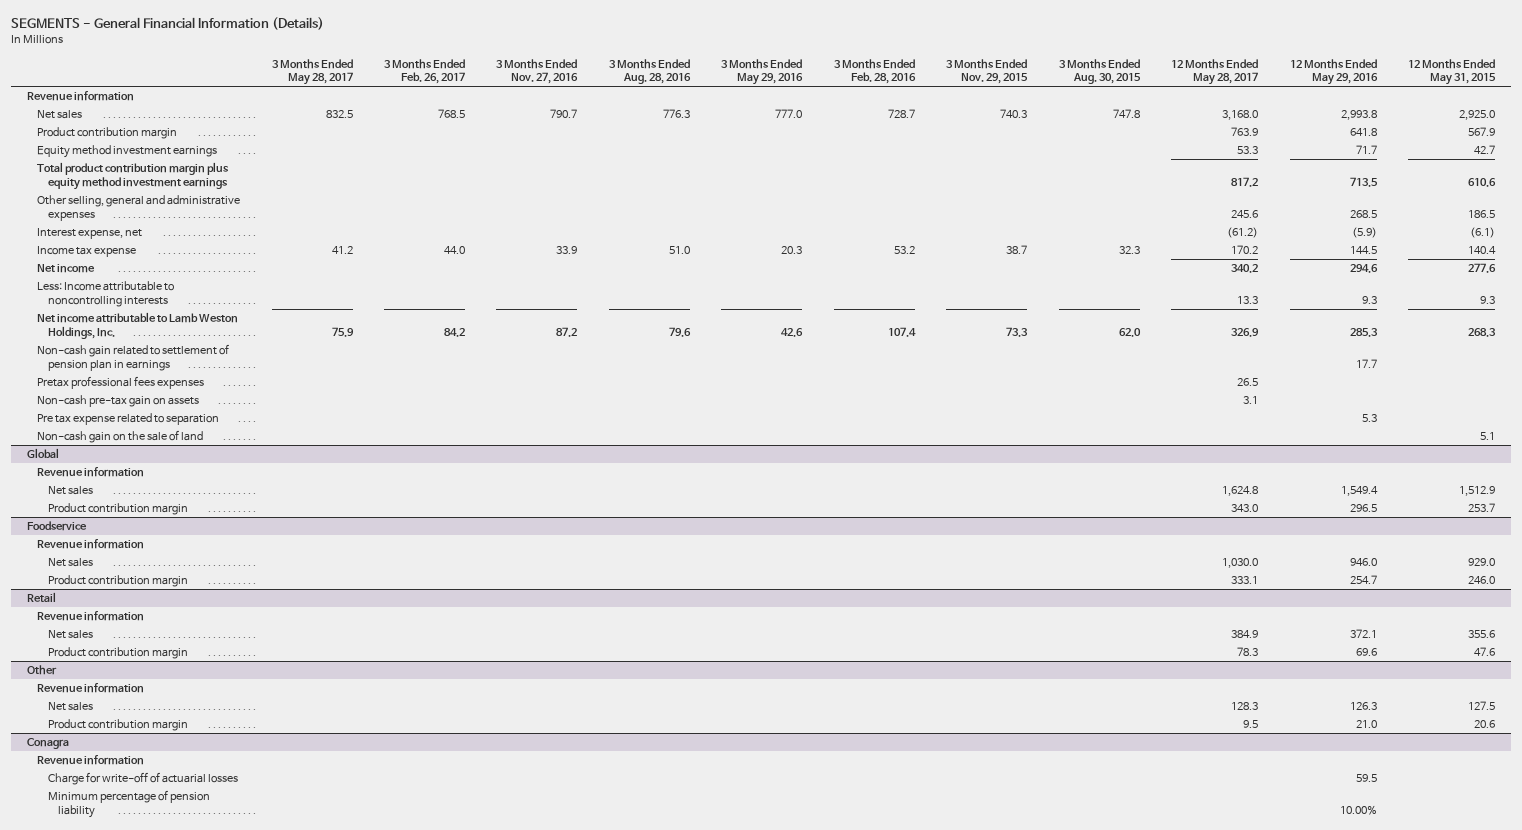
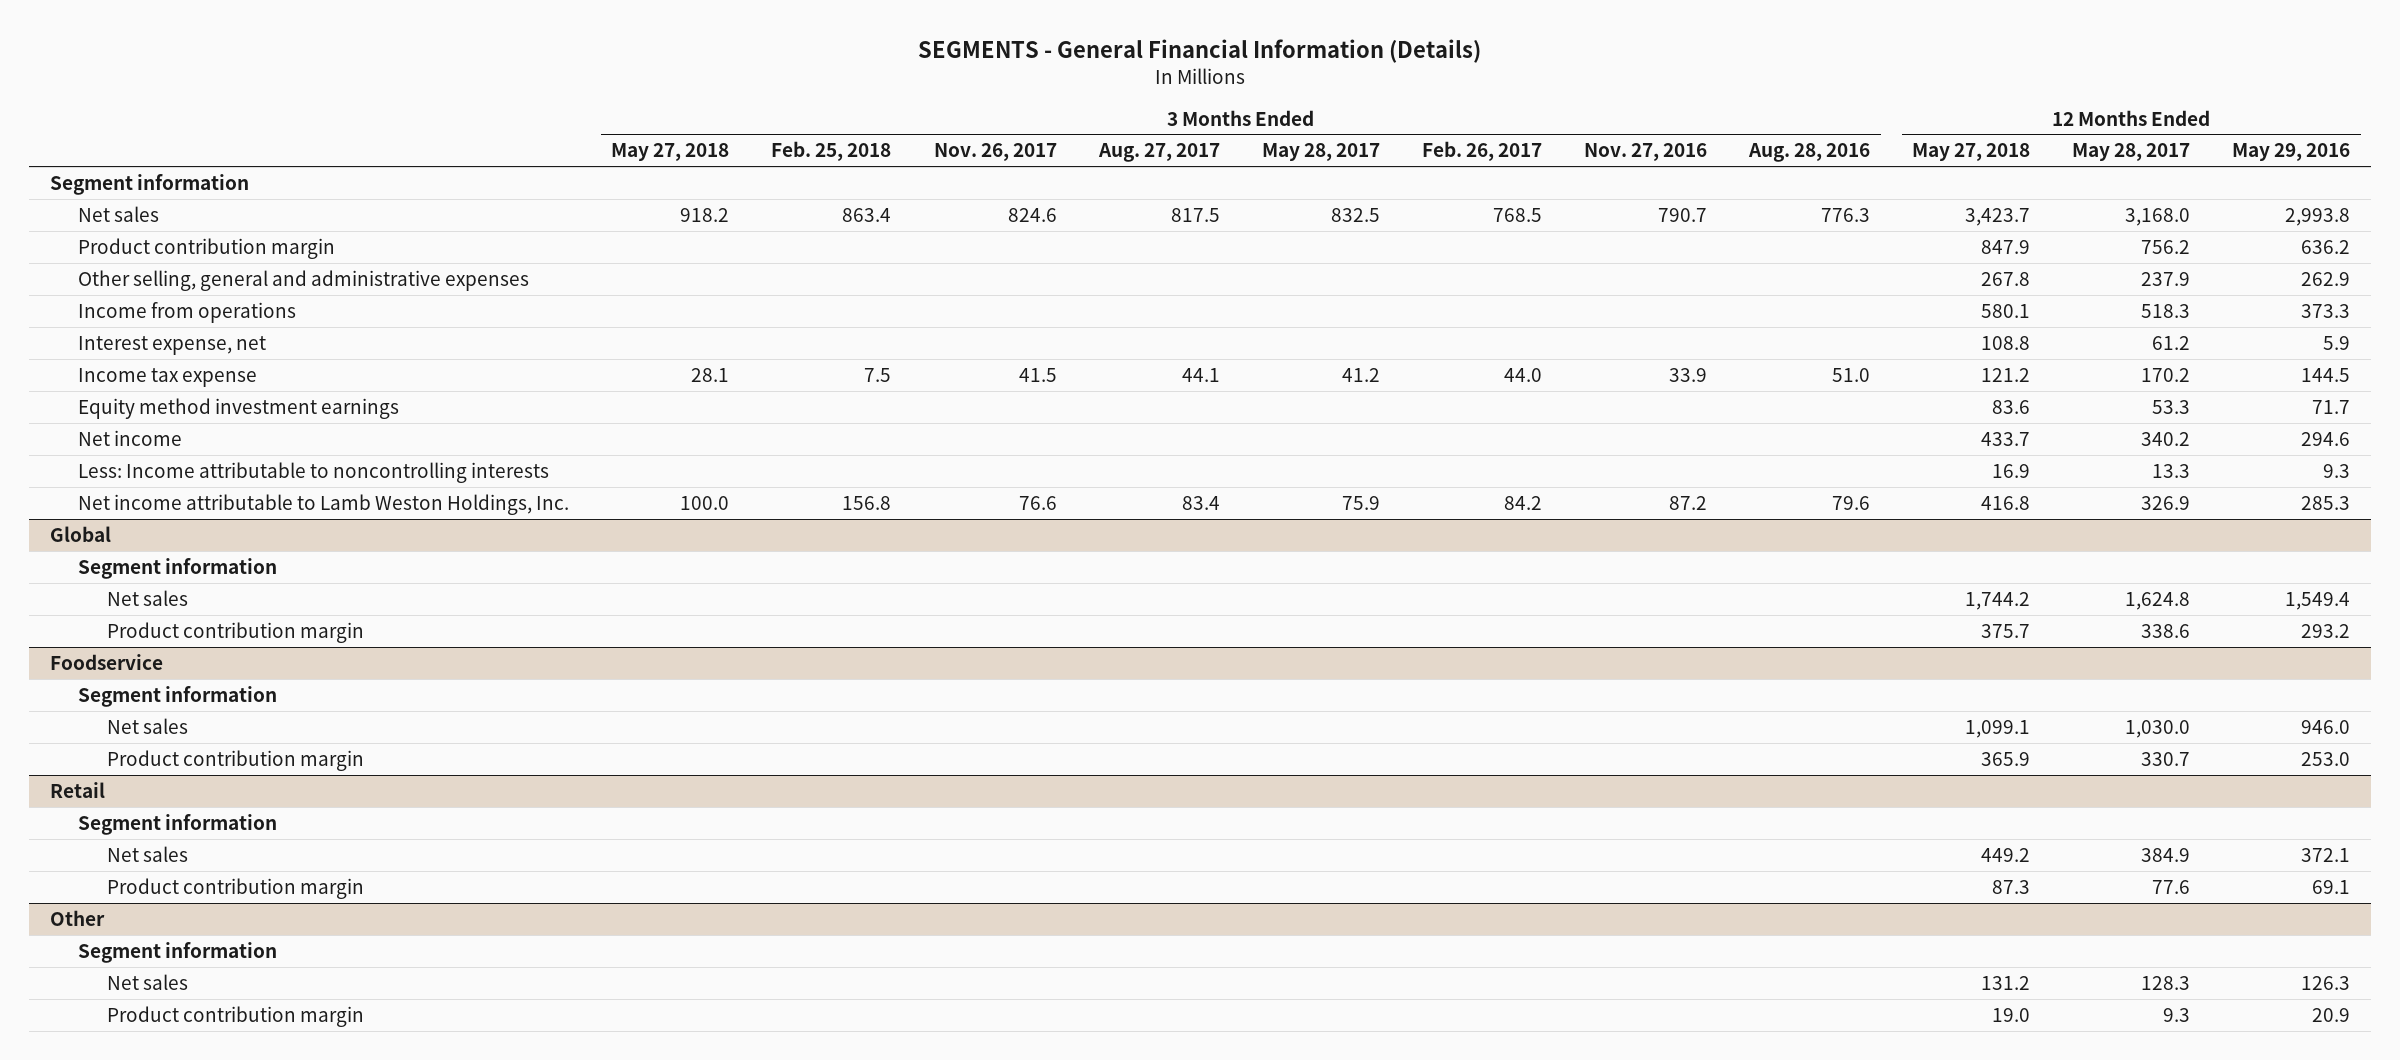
- | 3 Months Ended May 28, 2017 | 3 Months Ended Feb. 26, 2017 | 3 Months Ended Nov. 27, 2016 | 3 Months Ended Aug. 28, 2016 | 3 Months Ended May 29, 2016 | 3 Months Ended Feb. 28, 2016 | 3 Months Ended Nov. 29, 2015 | 3 Months Ended Aug. 30, 2015 | 12 Months Ended May 28, 2017 | 12 Months Ended May 29, 2016 | 12 Months Ended May 31, 2015
+ | 3 Months Ended May 27, 2018 | 3 Months Ended Feb. 25, 2018 | 3 Months Ended Nov. 26, 2017 | 3 Months Ended Aug. 27, 2017 | 3 Months Ended May 28, 2017 | 3 Months Ended Feb. 26, 2017 | 3 Months Ended Nov. 27, 2016 | 3 Months Ended Aug. 28, 2016 | 12 Months Ended May 27, 2018 | 12 Months Ended May 28, 2017 | 12 Months Ended May 29, 2016
- Revenue information
+ Segment information
- Product contribution margin | | | | | | | | | 763.9 | 641.8 | 567.9
- Total product contribution margin plus equity method investment earnings | | | | | | | | | 817.2 | 713.5 | 610.6
- Other selling, general and administrative expenses | | | | | | | | | 245.6 | 268.5 | 186.5
- Interest expense, net | | | | | | | | | (61.2) | (5.9) | (6.1)
+ Product contribution margin | | | | | | | | | 847.9 | 756.2 | 636.2
+ Other selling, general and administrative expenses | | | | | | | | | 267.8 | 237.9 | 262.9
+ Income from operations | | | | | | | | | 580.1 | 518.3 | 373.3
+ Interest expense, net | | | | | | | | | 108.8 | 61.2 | 5.9
moved down: Equity method investment earnings | | | | | | | | | 83.6 | 53.3 | 71.7
- Non-cash gain related to settlement of pension plan in earnings | | | | | | | | | | 17.7 |
- Pretax professional fees expenses | | | | | | | | | 26.5 | |
- Non-cash pre-tax gain on assets | | | | | | | | | 3.1 | |
- Pre tax expense related to separation | | | | | | | | | | 5.3 |
- Non-cash gain on the sale of land | | | | | | | | | | | 5.1
@ Global
- Revenue information
+ Segment information
- Product contribution margin | | | | | | | | | 343.0 | 296.5 | 253.7
+ Product contribution margin | | | | | | | | | 375.7 | 338.6 | 293.2
@ Foodservice
- Revenue information
+ Segment information
- Product contribution margin | | | | | | | | | 333.1 | 254.7 | 246.0
+ Product contribution margin | | | | | | | | | 365.9 | 330.7 | 253.0
@ Retail
- Revenue information
+ Segment information
- Product contribution margin | | | | | | | | | 78.3 | 69.6 | 47.6
+ Product contribution margin | | | | | | | | | 87.3 | 77.6 | 69.1
@ Other
- Revenue information
+ Segment information
- Product contribution margin | | | | | | | | | 9.5 | 21.0 | 20.6
- Conagra
- Revenue information
- Charge for write-off of actuarial losses | | | | | | | | | | 59.5 |
- Minimum percentage of pension liability | | | | | | | | | | 10.00% |
@ Other
+ Product contribution margin | | | | | | | | | 19.0 | 9.3 | 20.9

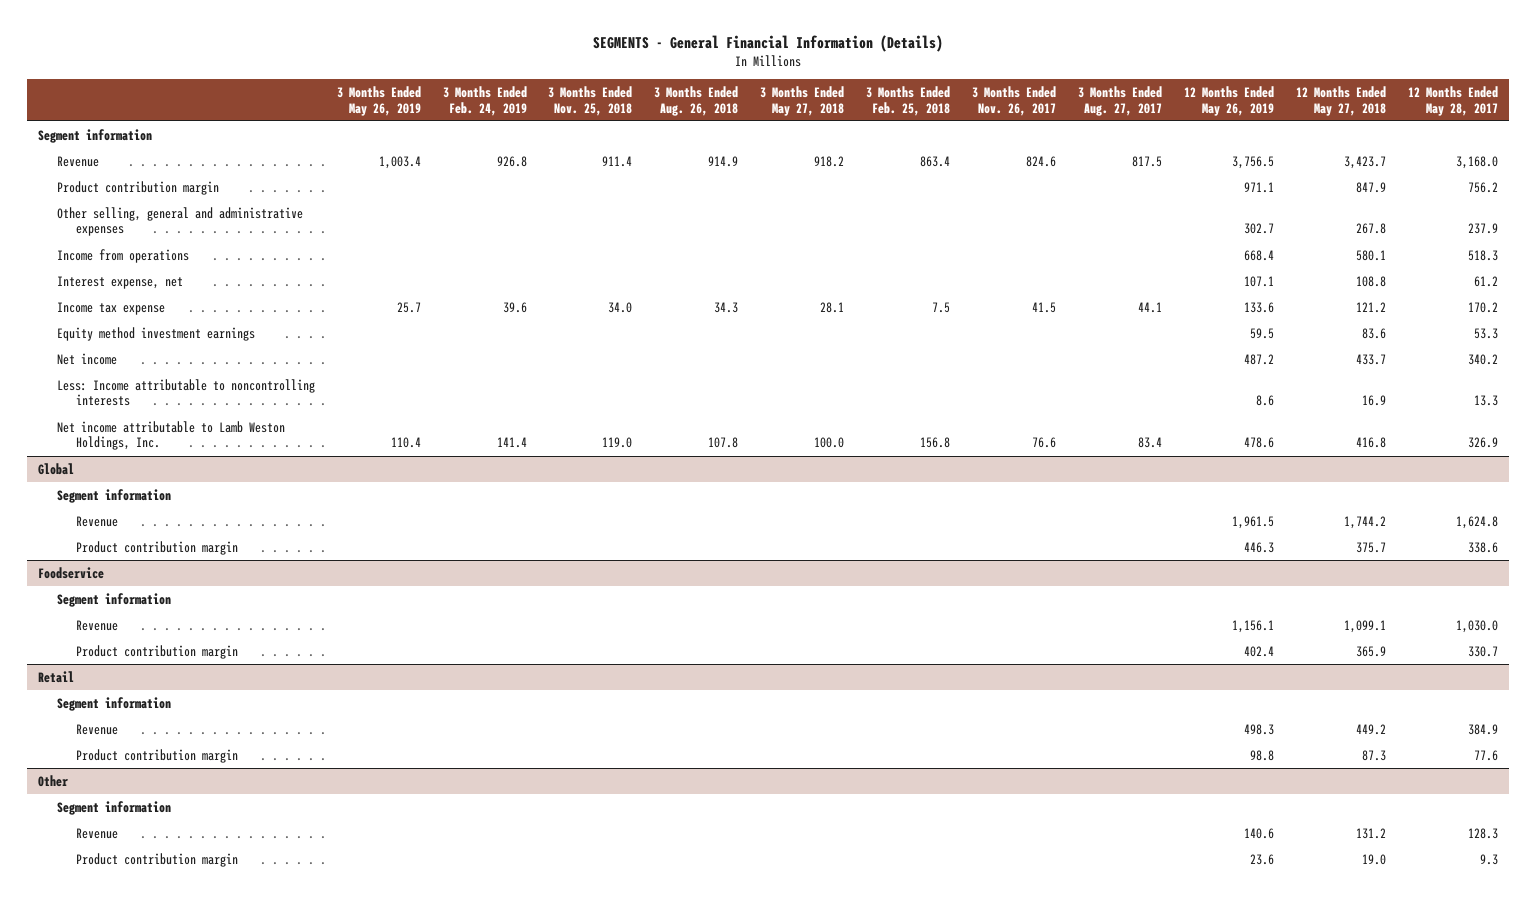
- | 3 Months Ended May 27, 2018 | 3 Months Ended Feb. 25, 2018 | 3 Months Ended Nov. 26, 2017 | 3 Months Ended Aug. 27, 2017 | 3 Months Ended May 28, 2017 | 3 Months Ended Feb. 26, 2017 | 3 Months Ended Nov. 27, 2016 | 3 Months Ended Aug. 28, 2016 | 12 Months Ended May 27, 2018 | 12 Months Ended May 28, 2017 | 12 Months Ended May 29, 2016
+ | 3 Months Ended May 26, 2019 | 3 Months Ended Feb. 24, 2019 | 3 Months Ended Nov. 25, 2018 | 3 Months Ended Aug. 26, 2018 | 3 Months Ended May 27, 2018 | 3 Months Ended Feb. 25, 2018 | 3 Months Ended Nov. 26, 2017 | 3 Months Ended Aug. 27, 2017 | 12 Months Ended May 26, 2019 | 12 Months Ended May 27, 2018 | 12 Months Ended May 28, 2017
- Net sales | 918.2 | 863.4 | 824.6 | 817.5 | 832.5 | 768.5 | 790.7 | 776.3 | 3,423.7 | 3,168.0 | 2,993.8
+ Revenue | 1,003.4 | 926.8 | 911.4 | 914.9 | 918.2 | 863.4 | 824.6 | 817.5 | 3,756.5 | 3,423.7 | 3,168.0
@ Global
- Net sales | | | | | | | | | 1,744.2 | 1,624.8 | 1,549.4
+ Revenue | | | | | | | | | 1,961.5 | 1,744.2 | 1,624.8
@ Foodservice
- Net sales | | | | | | | | | 1,099.1 | 1,030.0 | 946.0
+ Revenue | | | | | | | | | 1,156.1 | 1,099.1 | 1,030.0
@ Retail
- Net sales | | | | | | | | | 449.2 | 384.9 | 372.1
+ Revenue | | | | | | | | | 498.3 | 449.2 | 384.9
@ Other
- Net sales | | | | | | | | | 131.2 | 128.3 | 126.3
+ Revenue | | | | | | | | | 140.6 | 131.2 | 128.3

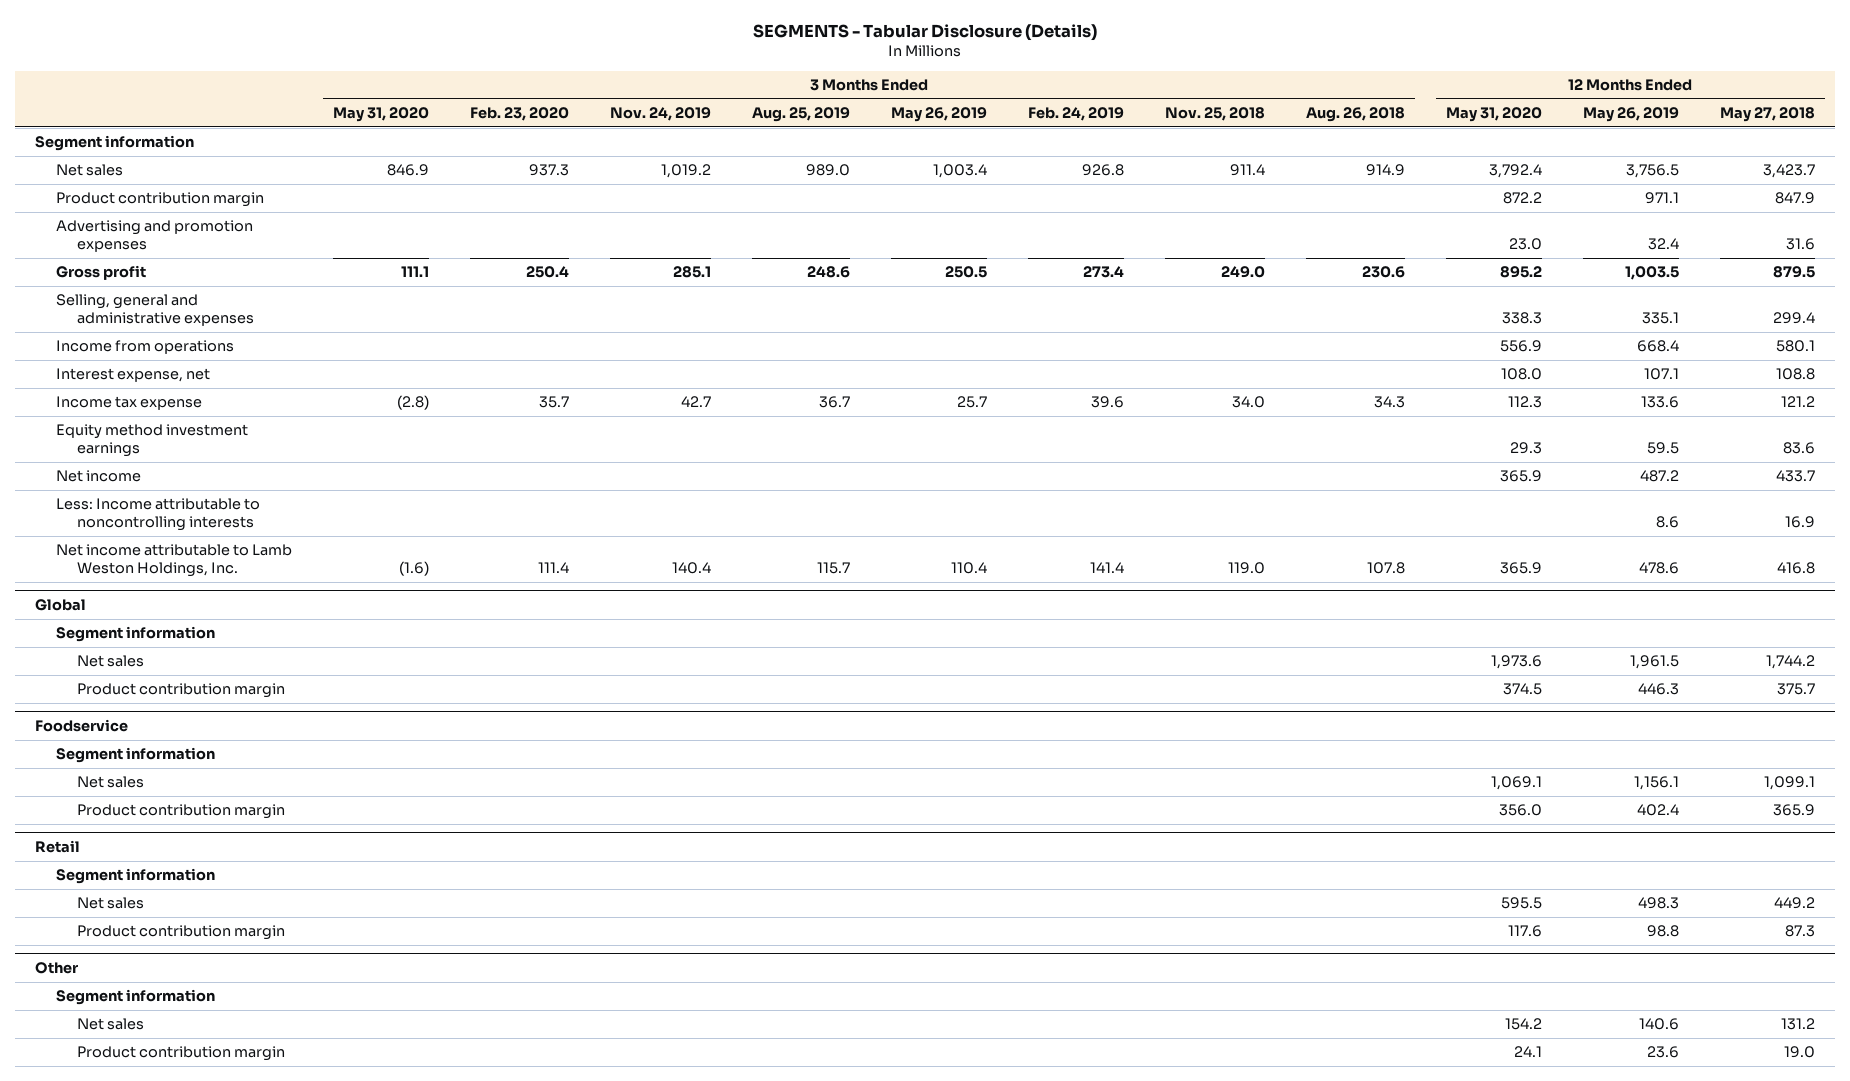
- SEGMENTS - General Financial Information (Details)
+ SEGMENTS - Tabular Disclosure (Details)
- | 3 Months Ended May 26, 2019 | 3 Months Ended Feb. 24, 2019 | 3 Months Ended Nov. 25, 2018 | 3 Months Ended Aug. 26, 2018 | 3 Months Ended May 27, 2018 | 3 Months Ended Feb. 25, 2018 | 3 Months Ended Nov. 26, 2017 | 3 Months Ended Aug. 27, 2017 | 12 Months Ended May 26, 2019 | 12 Months Ended May 27, 2018 | 12 Months Ended May 28, 2017
+ | 3 Months Ended May 31, 2020 | 3 Months Ended Feb. 23, 2020 | 3 Months Ended Nov. 24, 2019 | 3 Months Ended Aug. 25, 2019 | 3 Months Ended May 26, 2019 | 3 Months Ended Feb. 24, 2019 | 3 Months Ended Nov. 25, 2018 | 3 Months Ended Aug. 26, 2018 | 12 Months Ended May 31, 2020 | 12 Months Ended May 26, 2019 | 12 Months Ended May 27, 2018
- Revenue | 1,003.4 | 926.8 | 911.4 | 914.9 | 918.2 | 863.4 | 824.6 | 817.5 | 3,756.5 | 3,423.7 | 3,168.0
+ Net sales | 846.9 | 937.3 | 1,019.2 | 989.0 | 1,003.4 | 926.8 | 911.4 | 914.9 | 3,792.4 | 3,756.5 | 3,423.7
- Other selling, general and administrative expenses | | | | | | | | | 302.7 | 267.8 | 237.9
+ Advertising and promotion expenses | | | | | | | | | 23.0 | 32.4 | 31.6
+ Gross profit | 111.1 | 250.4 | 285.1 | 248.6 | 250.5 | 273.4 | 249.0 | 230.6 | 895.2 | 1,003.5 | 879.5
+ Selling, general and administrative expenses | | | | | | | | | 338.3 | 335.1 | 299.4
@ Global
- Revenue | | | | | | | | | 1,961.5 | 1,744.2 | 1,624.8
+ Net sales | | | | | | | | | 1,973.6 | 1,961.5 | 1,744.2
@ Foodservice
- Revenue | | | | | | | | | 1,156.1 | 1,099.1 | 1,030.0
+ Net sales | | | | | | | | | 1,069.1 | 1,156.1 | 1,099.1
@ Retail
- Revenue | | | | | | | | | 498.3 | 449.2 | 384.9
+ Net sales | | | | | | | | | 595.5 | 498.3 | 449.2
@ Other
- Revenue | | | | | | | | | 140.6 | 131.2 | 128.3
+ Net sales | | | | | | | | | 154.2 | 140.6 | 131.2

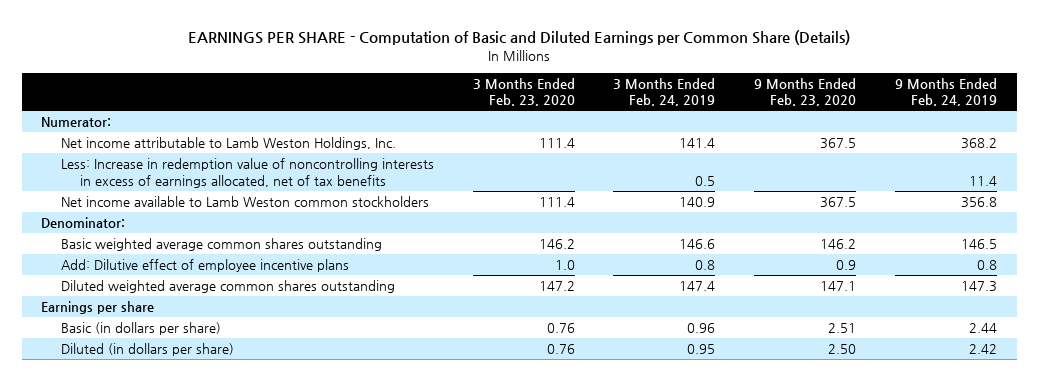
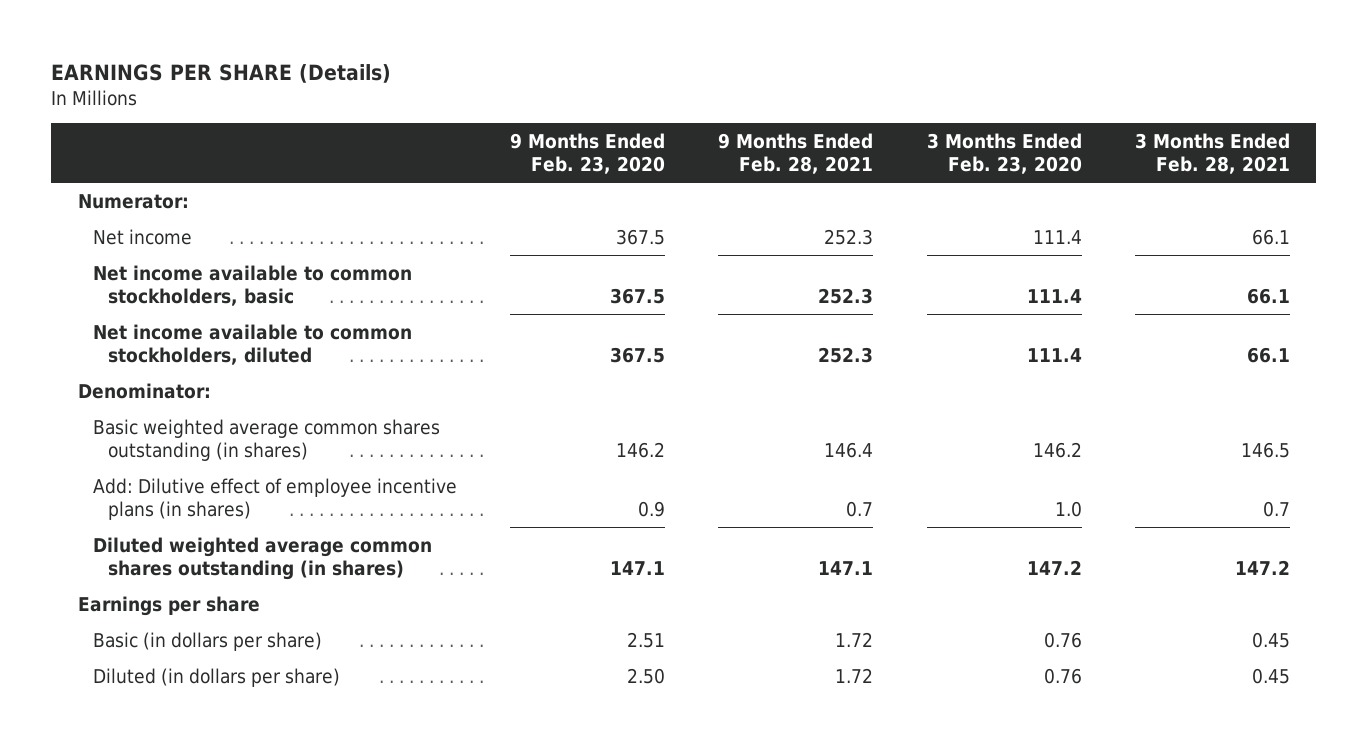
- EARNINGS PER SHARE - Computation of Basic and Diluted Earnings per Common Share (Details)
+ EARNINGS PER SHARE (Details)
- | 3 Months Ended Feb. 23, 2020 | 3 Months Ended Feb. 24, 2019 | 9 Months Ended Feb. 23, 2020 | 9 Months Ended Feb. 24, 2019
+ | 9 Months Ended Feb. 23, 2020 | 9 Months Ended Feb. 28, 2021 | 3 Months Ended Feb. 23, 2020 | 3 Months Ended Feb. 28, 2021
- Net income attributable to Lamb Weston Holdings, Inc. | 111.4 | 141.4 | 367.5 | 368.2
- Less: Increase in redemption value of noncontrolling interests in excess of earnings allocated, net of tax benefits | | 0.5 | | 11.4
- Net income available to Lamb Weston common stockholders | 111.4 | 140.9 | 367.5 | 356.8
+ Net income | 367.5 | 252.3 | 111.4 | 66.1
+ Net income available to common stockholders, basic | 367.5 | 252.3 | 111.4 | 66.1
+ Net income available to common stockholders, diluted | 367.5 | 252.3 | 111.4 | 66.1
- Basic weighted average common shares outstanding | 146.2 | 146.6 | 146.2 | 146.5
- Add: Dilutive effect of employee incentive plans | 1.0 | 0.8 | 0.9 | 0.8
- Diluted weighted average common shares outstanding | 147.2 | 147.4 | 147.1 | 147.3
+ Basic weighted average common shares outstanding (in shares) | 146.2 | 146.4 | 146.2 | 146.5
+ Add: Dilutive effect of employee incentive plans (in shares) | 0.9 | 0.7 | 1.0 | 0.7
+ Diluted weighted average common shares outstanding (in shares) | 147.1 | 147.1 | 147.2 | 147.2

